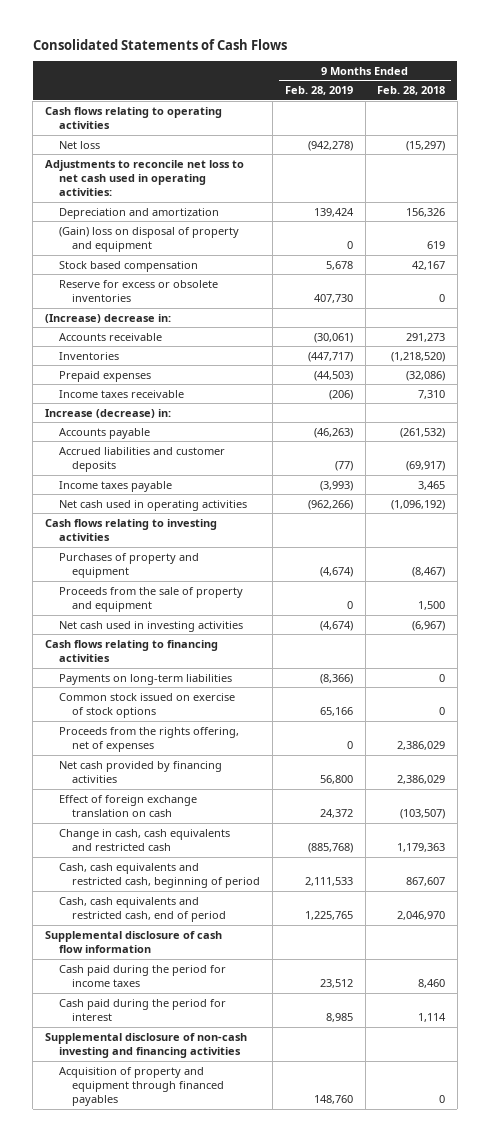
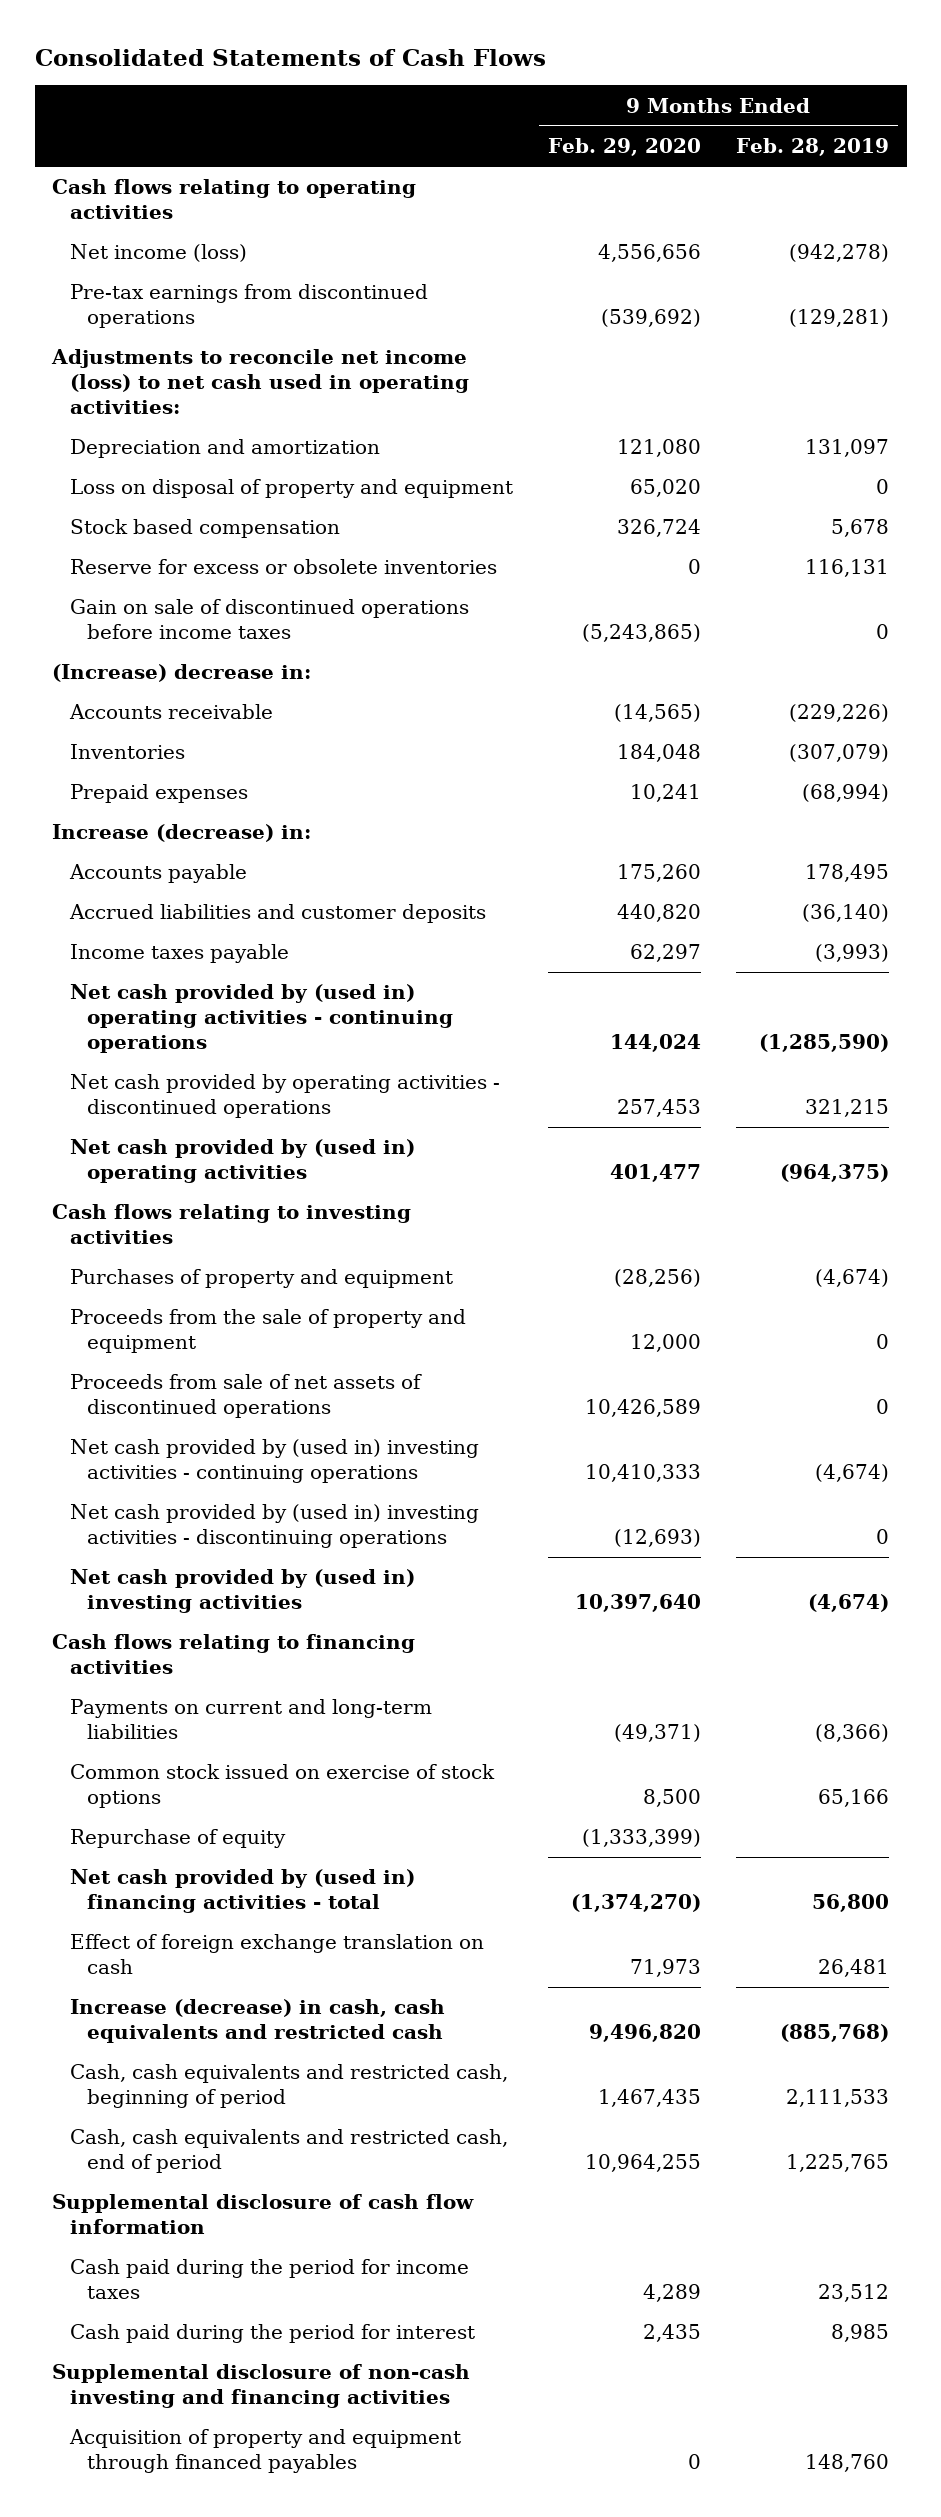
- | 9 Months Ended Feb. 28, 2019 | 9 Months Ended Feb. 28, 2018
+ | 9 Months Ended Feb. 29, 2020 | 9 Months Ended Feb. 28, 2019
- Net loss | (942,278) | (15,297)
- Adjustments to reconcile net loss to net cash used in operating activities:
- Depreciation and amortization | 139,424 | 156,326
- (Gain) loss on disposal of property and equipment | 0 | 619
+ Net income (loss) | 4,556,656 | (942,278)
+ Pre-tax earnings from discontinued operations | (539,692) | (129,281)
+ Adjustments to reconcile net income (loss) to net cash used in operating activities:
+ Depreciation and amortization | 121,080 | 131,097
+ Loss on disposal of property and equipment | 65,020 | 0
- Reserve for excess or obsolete inventories | 407,730 | 0
+ Reserve for excess or obsolete inventories | 0 | 116,131
+ Gain on sale of discontinued operations before income taxes | (5,243,865) | 0
- Accounts receivable | (30,061) | 291,273
- Inventories | (447,717) | (1,218,520)
- Prepaid expenses | (44,503) | (32,086)
- Income taxes receivable | (206) | 7,310
+ Accounts receivable | (14,565) | (229,226)
+ Inventories | 184,048 | (307,079)
+ Prepaid expenses | 10,241 | (68,994)
- Accounts payable | (46,263) | (261,532)
- Accrued liabilities and customer deposits | (77) | (69,917)
+ Accounts payable | 175,260 | 178,495
+ Accrued liabilities and customer deposits | 440,820 | (36,140)
- Net cash used in operating activities | (962,266) | (1,096,192)
+ Net cash provided by (used in) operating activities - continuing operations | 144,024 | (1,285,590)
+ Net cash provided by operating activities - discontinued operations | 257,453 | 321,215
+ Net cash provided by (used in) operating activities | 401,477 | (964,375)
- Net cash used in investing activities | (4,674) | (6,967)
+ Proceeds from sale of net assets of discontinued operations | 10,426,589 | 0
+ Net cash provided by (used in) investing activities - continuing operations | 10,410,333 | (4,674)
+ Net cash provided by (used in) investing activities - discontinuing operations | (12,693) | 0
+ Net cash provided by (used in) investing activities | 10,397,640 | (4,674)
- Payments on long-term liabilities | (8,366) | 0
+ Payments on current and long-term liabilities | (49,371) | (8,366)
- Proceeds from the rights offering, net of expenses | 0 | 2,386,029
- Net cash provided by financing activities | 56,800 | 2,386,029
- Effect of foreign exchange translation on cash | 24,372 | (103,507)
- Change in cash, cash equivalents and restricted cash | (885,768) | 1,179,363
+ Repurchase of equity | (1,333,399) |
+ Net cash provided by (used in) financing activities - total | (1,374,270) | 56,800
+ Effect of foreign exchange translation on cash | 71,973 | 26,481
+ Increase (decrease) in cash, cash equivalents and restricted cash | 9,496,820 | (885,768)

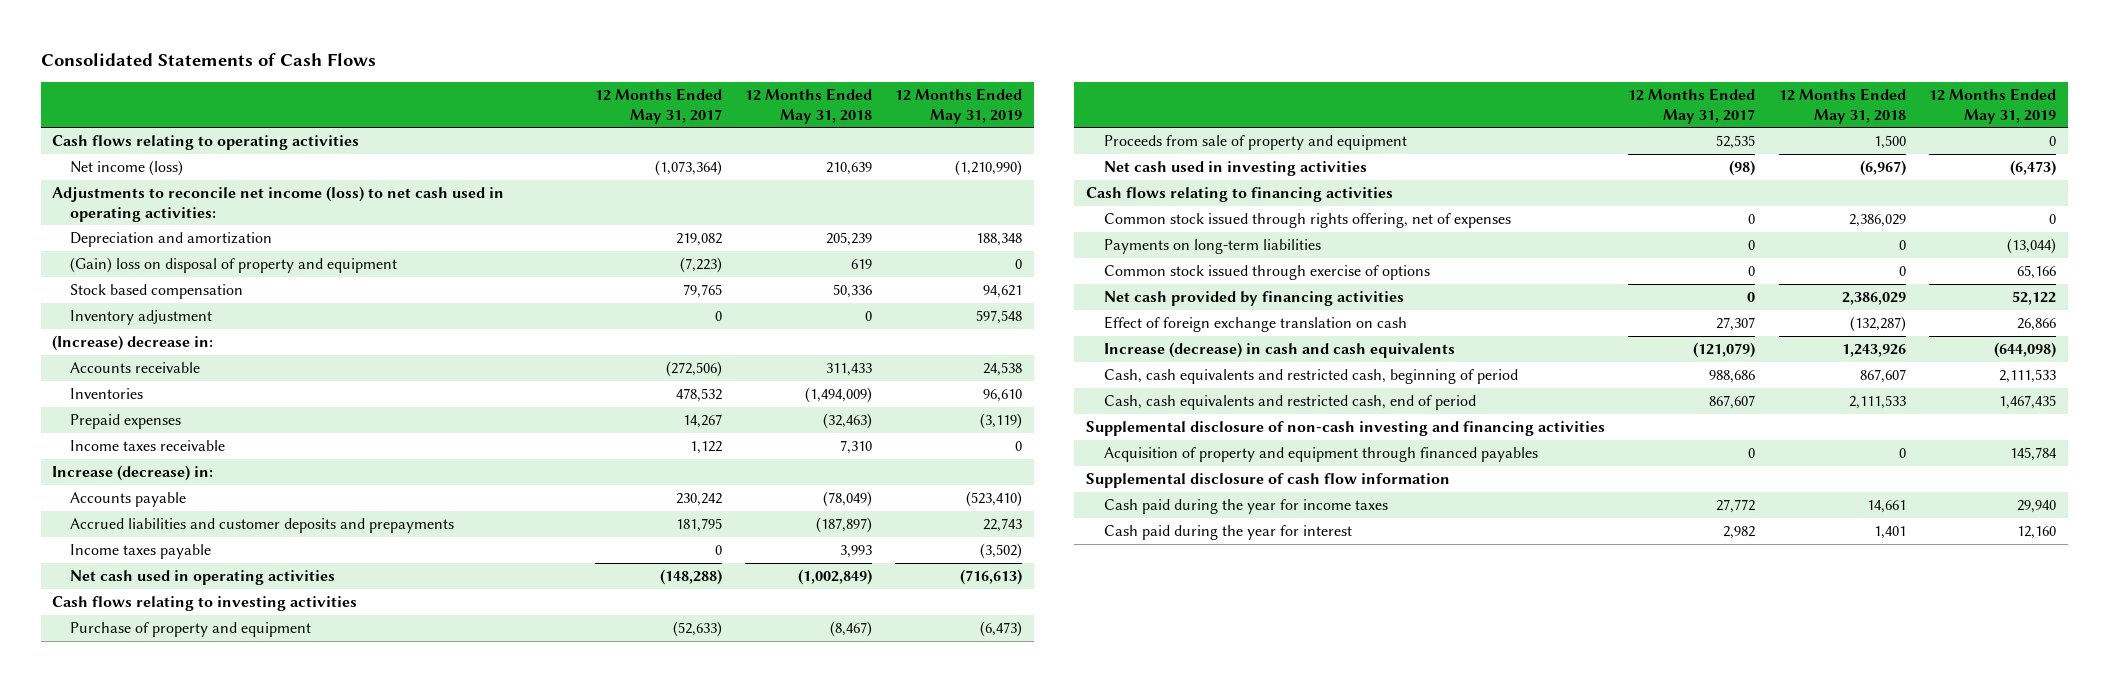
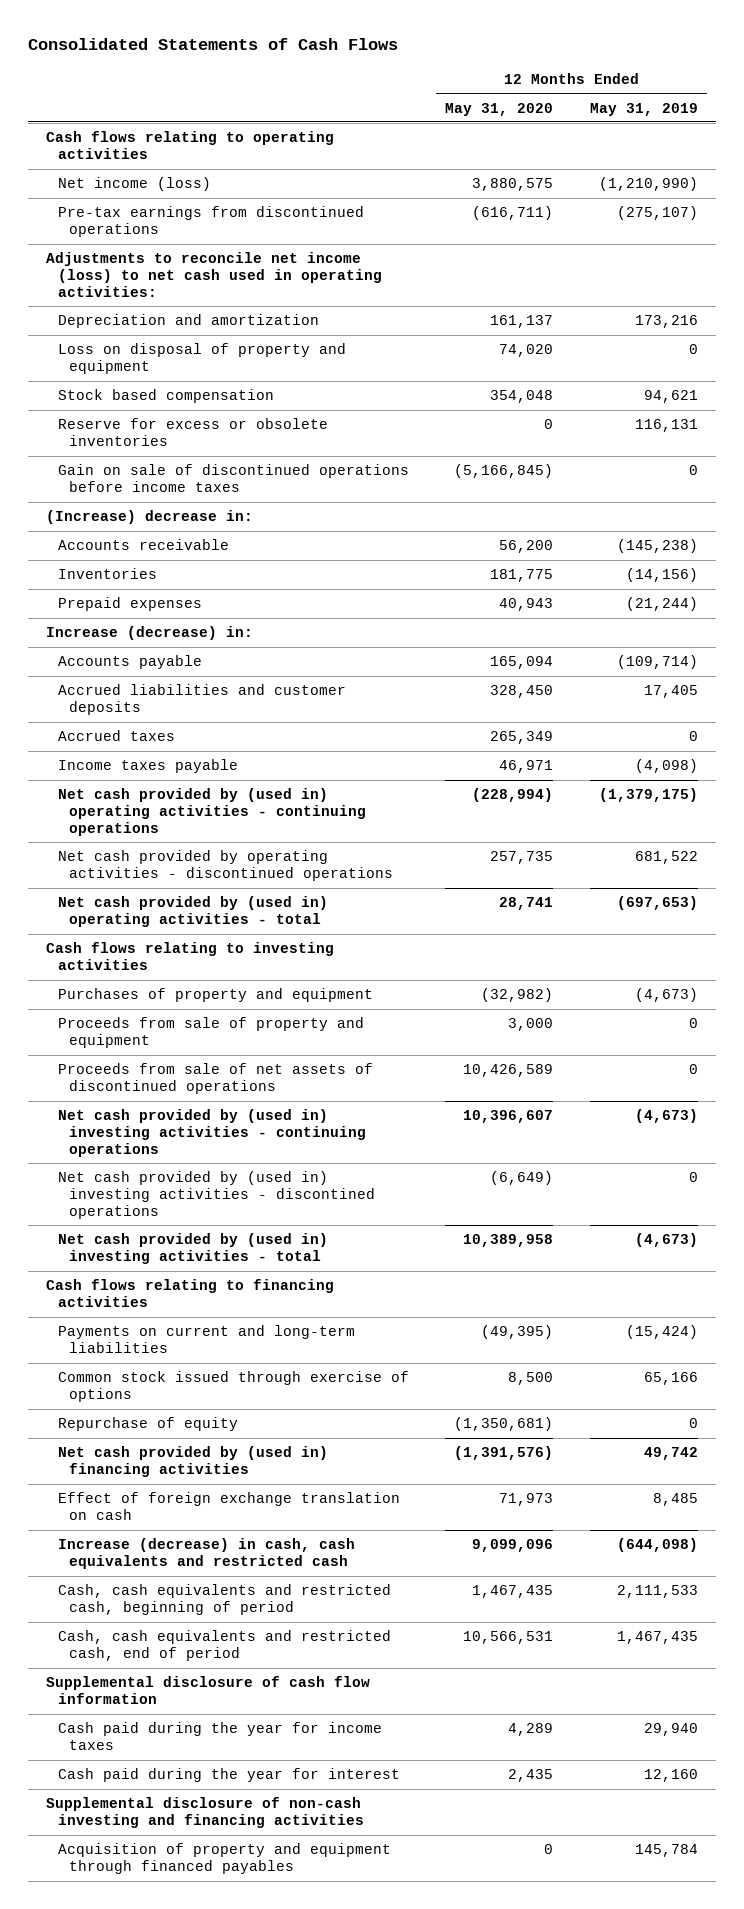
- | 12 Months Ended May 31, 2017 | 12 Months Ended May 31, 2018 | 12 Months Ended May 31, 2019
+ | 12 Months Ended May 31, 2020 | 12 Months Ended May 31, 2019
+ Pre-tax earnings from discontinued operations | (616,711) | (275,107)
- Depreciation and amortization | 219,082 | 205,239 | 188,348
- (Gain) loss on disposal of property and equipment | (7,223) | 619 | 0
+ Depreciation and amortization | 161,137 | 173,216
+ Loss on disposal of property and equipment | 74,020 | 0
- Inventory adjustment | 0 | 0 | 597,548
+ Reserve for excess or obsolete inventories | 0 | 116,131
+ Gain on sale of discontinued operations before income taxes | (5,166,845) | 0
- Accounts receivable | (272,506) | 311,433 | 24,538
- Inventories | 478,532 | (1,494,009) | 96,610
- Prepaid expenses | 14,267 | (32,463) | (3,119)
- Income taxes receivable | 1,122 | 7,310 | 0
+ Accounts receivable | 56,200 | (145,238)
+ Inventories | 181,775 | (14,156)
+ Prepaid expenses | 40,943 | (21,244)
- Accounts payable | 230,242 | (78,049) | (523,410)
- Accrued liabilities and customer deposits and prepayments | 181,795 | (187,897) | 22,743
- Income taxes payable | 0 | 3,993 | (3,502)
- Net cash used in operating activities | (148,288) | (1,002,849) | (716,613)
+ Accounts payable | 165,094 | (109,714)
+ Accrued liabilities and customer deposits | 328,450 | 17,405
+ Accrued taxes | 265,349 | 0
+ Income taxes payable | 46,971 | (4,098)
+ Net cash provided by (used in) operating activities - continuing operations | (228,994) | (1,379,175)
+ Net cash provided by operating activities - discontinued operations | 257,735 | 681,522
+ Net cash provided by (used in) operating activities - total | 28,741 | (697,653)
- Purchase of property and equipment | (52,633) | (8,467) | (6,473)
+ Purchases of property and equipment | (32,982) | (4,673)
- Net cash used in investing activities | (98) | (6,967) | (6,473)
+ Proceeds from sale of net assets of discontinued operations | 10,426,589 | 0
+ Net cash provided by (used in) investing activities - continuing operations | 10,396,607 | (4,673)
+ Net cash provided by (used in) investing activities - discontined operations | (6,649) | 0
+ Net cash provided by (used in) investing activities - total | 10,389,958 | (4,673)
- Common stock issued through rights offering, net of expenses | 0 | 2,386,029 | 0
- Payments on long-term liabilities | 0 | 0 | (13,044)
+ Payments on current and long-term liabilities | (49,395) | (15,424)
- Net cash provided by financing activities | 0 | 2,386,029 | 52,122
- Effect of foreign exchange translation on cash | 27,307 | (132,287) | 26,866
- Increase (decrease) in cash and cash equivalents | (121,079) | 1,243,926 | (644,098)
+ Repurchase of equity | (1,350,681) | 0
+ Net cash provided by (used in) financing activities | (1,391,576) | 49,742
+ Effect of foreign exchange translation on cash | 71,973 | 8,485
+ Increase (decrease) in cash, cash equivalents and restricted cash | 9,099,096 | (644,098)
moved down: Supplemental disclosure of non-cash investing and financing activities
moved down: Acquisition of property and equipment through financed payables | 0 | 145,784

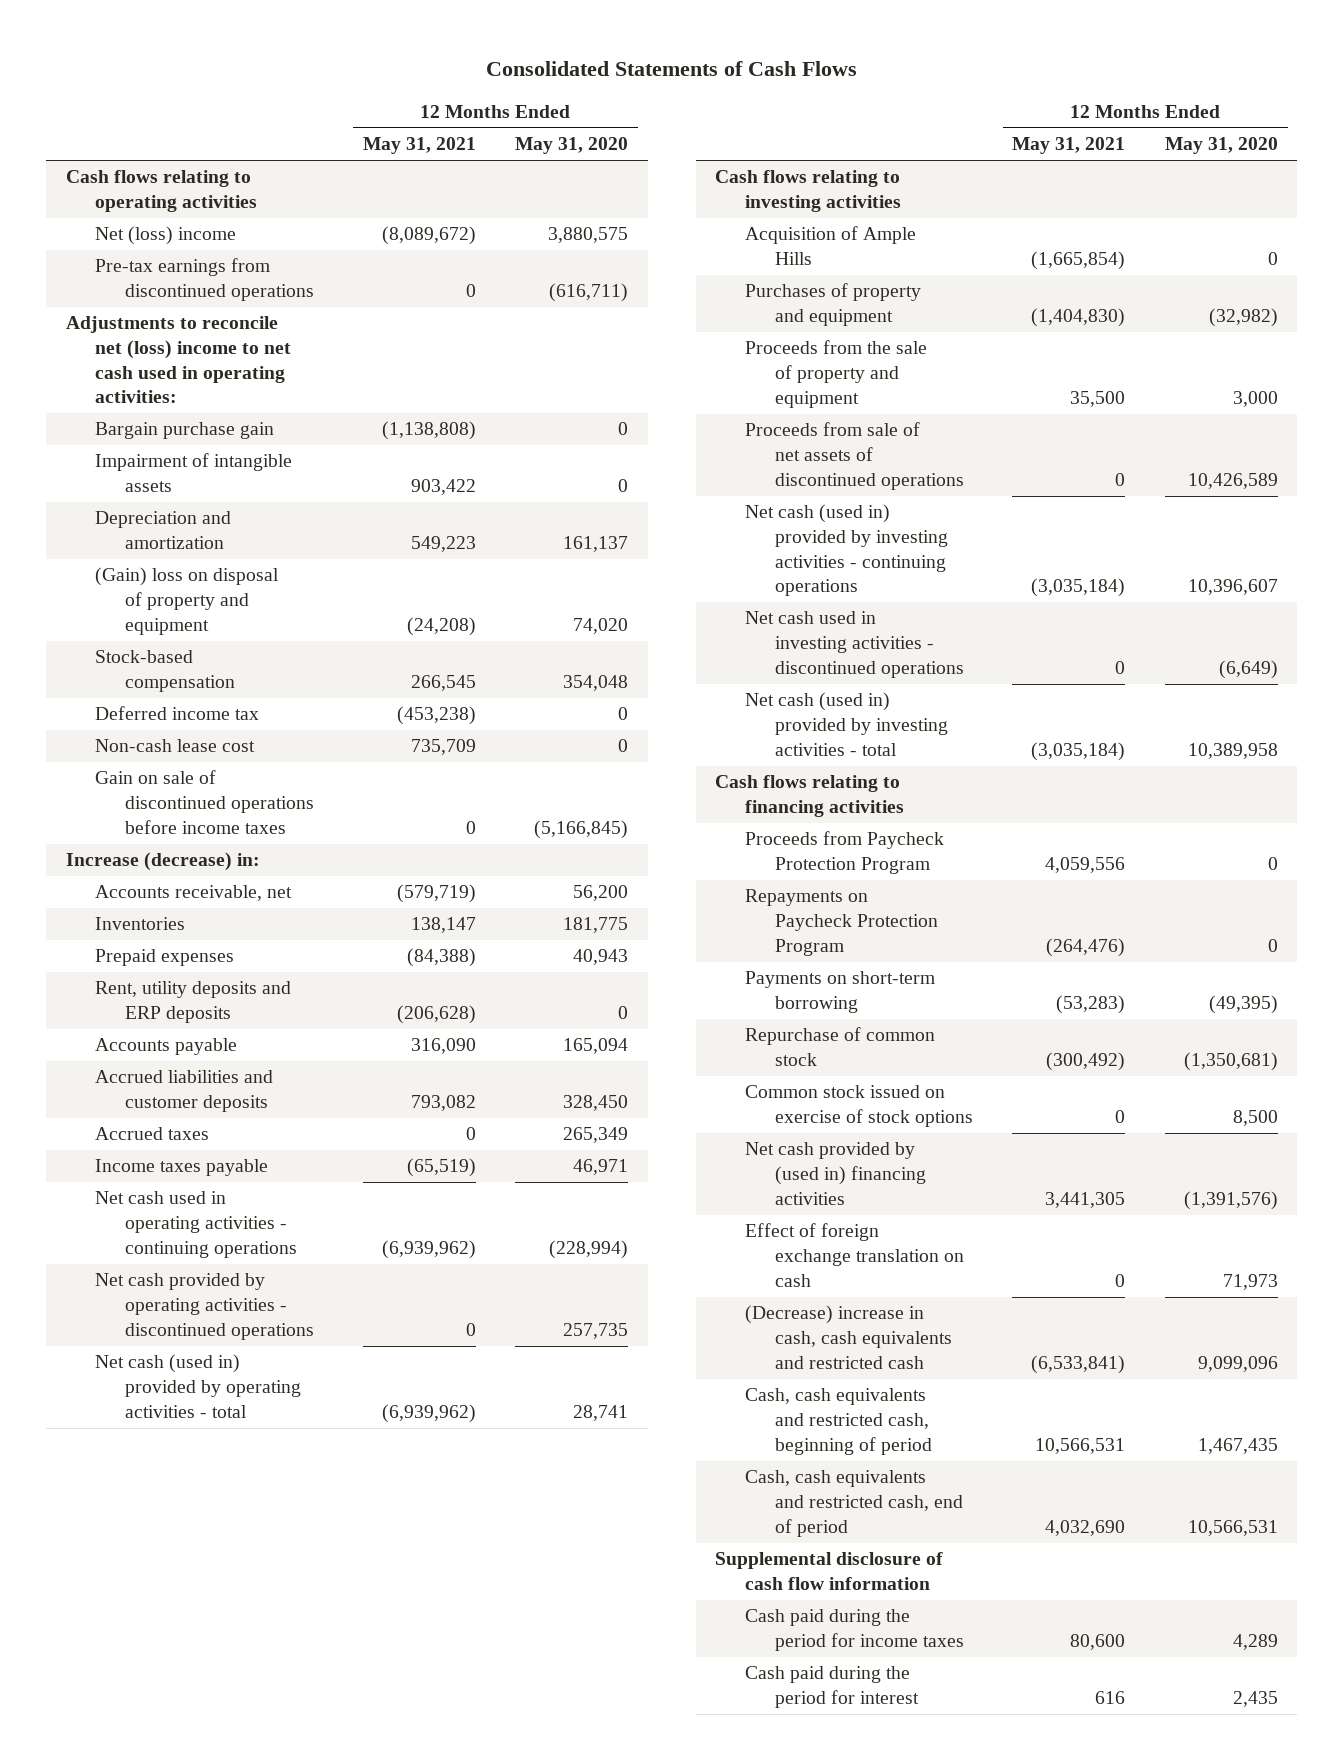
- | 12 Months Ended May 31, 2020 | 12 Months Ended May 31, 2019
+ | 12 Months Ended May 31, 2021 | 12 Months Ended May 31, 2020
- Net income (loss) | 3,880,575 | (1,210,990)
+ Net (loss) income | (8,089,672) | 3,880,575
- Adjustments to reconcile net income (loss) to net cash used in operating activities:
+ Adjustments to reconcile net (loss) income to net cash used in operating activities:
+ Bargain purchase gain | (1,138,808) | 0
+ Impairment of intangible assets | 903,422 | 0
- Loss on disposal of property and equipment | 74,020 | 0
- Stock based compensation | 354,048 | 94,621
- Reserve for excess or obsolete inventories | 0 | 116,131
+ (Gain) loss on disposal of property and equipment | (24,208) | 74,020
+ Stock-based compensation | 266,545 | 354,048
+ Deferred income tax | (453,238) | 0
+ Non-cash lease cost | 735,709 | 0
- (Increase) decrease in:
- Accounts receivable | 56,200 | (145,238)
moved up: Increase (decrease) in:
+ Accounts receivable, net | (579,719) | 56,200
+ Rent, utility deposits and ERP deposits | (206,628) | 0
- Net cash provided by (used in) operating activities - continuing operations | (228,994) | (1,379,175)
+ Net cash used in operating activities - continuing operations | (6,939,962) | (228,994)
- Net cash provided by (used in) operating activities - total | 28,741 | (697,653)
+ Net cash (used in) provided by operating activities - total | (6,939,962) | 28,741
+ Acquisition of Ample Hills | (1,665,854) | 0
- Proceeds from sale of property and equipment | 3,000 | 0
+ Proceeds from the sale of property and equipment | 35,500 | 3,000
- Net cash provided by (used in) investing activities - continuing operations | 10,396,607 | (4,673)
- Net cash provided by (used in) investing activities - discontined operations | (6,649) | 0
- Net cash provided by (used in) investing activities - total | 10,389,958 | (4,673)
+ Net cash (used in) provided by investing activities - continuing operations | (3,035,184) | 10,396,607
+ Net cash used in investing activities - discontinued operations | 0 | (6,649)
+ Net cash (used in) provided by investing activities - total | (3,035,184) | 10,389,958
- Payments on current and long-term liabilities | (49,395) | (15,424)
- Common stock issued through exercise of options | 8,500 | 65,166
- Repurchase of equity | (1,350,681) | 0
+ Proceeds from Paycheck Protection Program | 4,059,556 | 0
+ Repayments on Paycheck Protection Program | (264,476) | 0
+ Payments on short-term borrowing | (53,283) | (49,395)
+ Repurchase of common stock | (300,492) | (1,350,681)
+ Common stock issued on exercise of stock options | 0 | 8,500
- Increase (decrease) in cash, cash equivalents and restricted cash | 9,099,096 | (644,098)
+ (Decrease) increase in cash, cash equivalents and restricted cash | (6,533,841) | 9,099,096
- Cash paid during the year for income taxes | 4,289 | 29,940
- Cash paid during the year for interest | 2,435 | 12,160
- Supplemental disclosure of non-cash investing and financing activities
- Acquisition of property and equipment through financed payables | 0 | 145,784
+ Cash paid during the period for income taxes | 80,600 | 4,289
+ Cash paid during the period for interest | 616 | 2,435

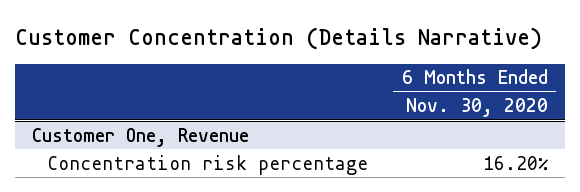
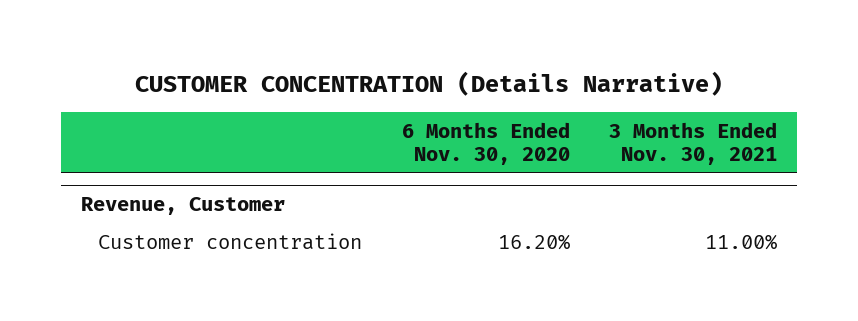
- Customer Concentration (Details Narrative)
+ CUSTOMER CONCENTRATION (Details Narrative)
- | 6 Months Ended Nov. 30, 2020
+ | 6 Months Ended Nov. 30, 2020 | 3 Months Ended Nov. 30, 2021
- Customer One, Revenue
- Concentration risk percentage | 16.20%
+ Revenue, Customer
+ Customer concentration | 16.20% | 11.00%

